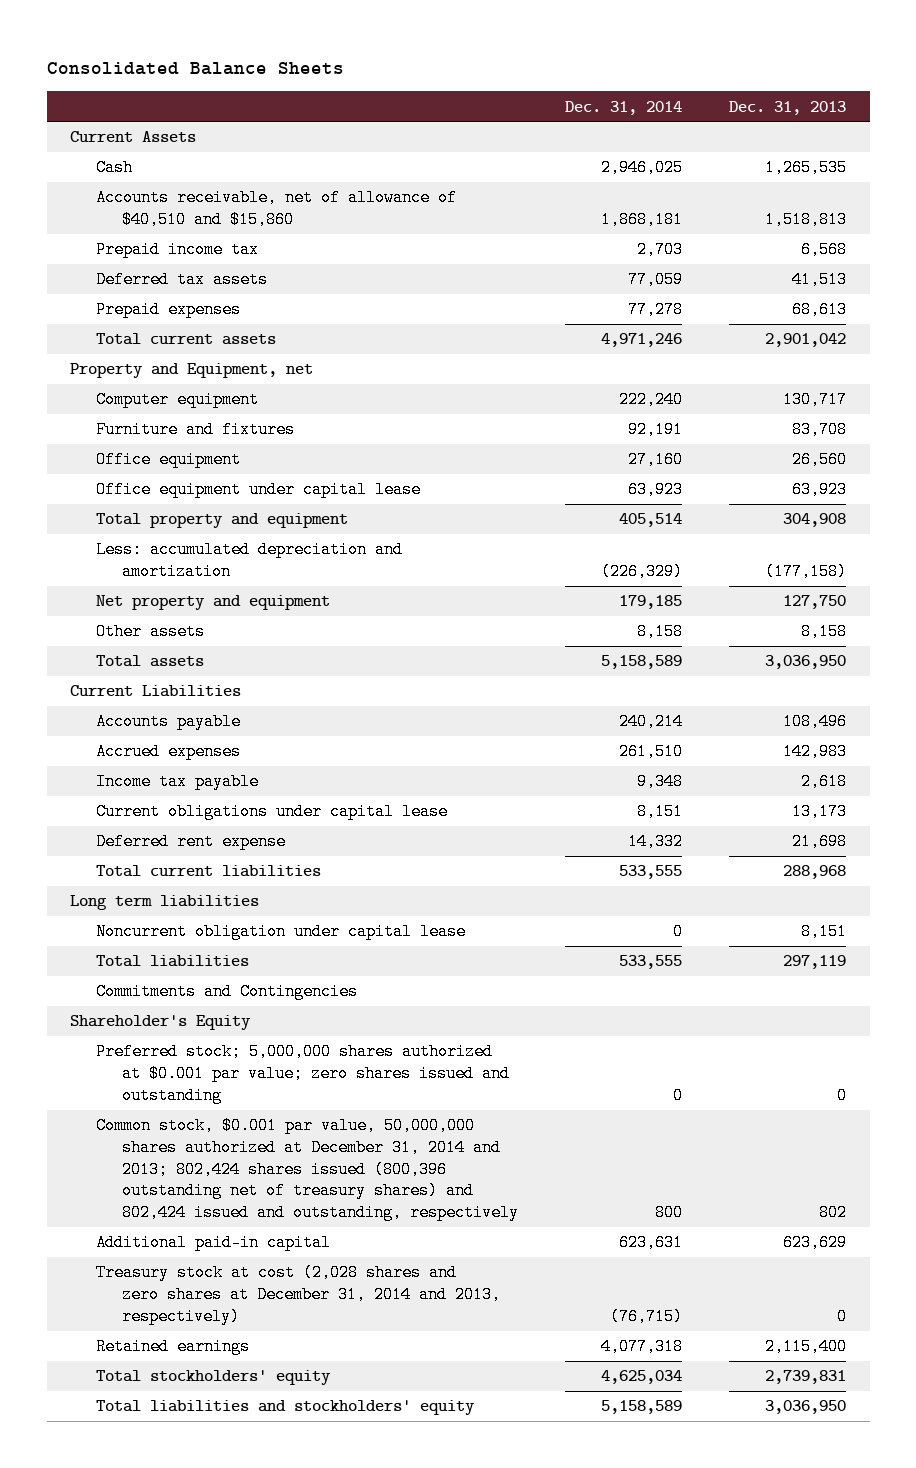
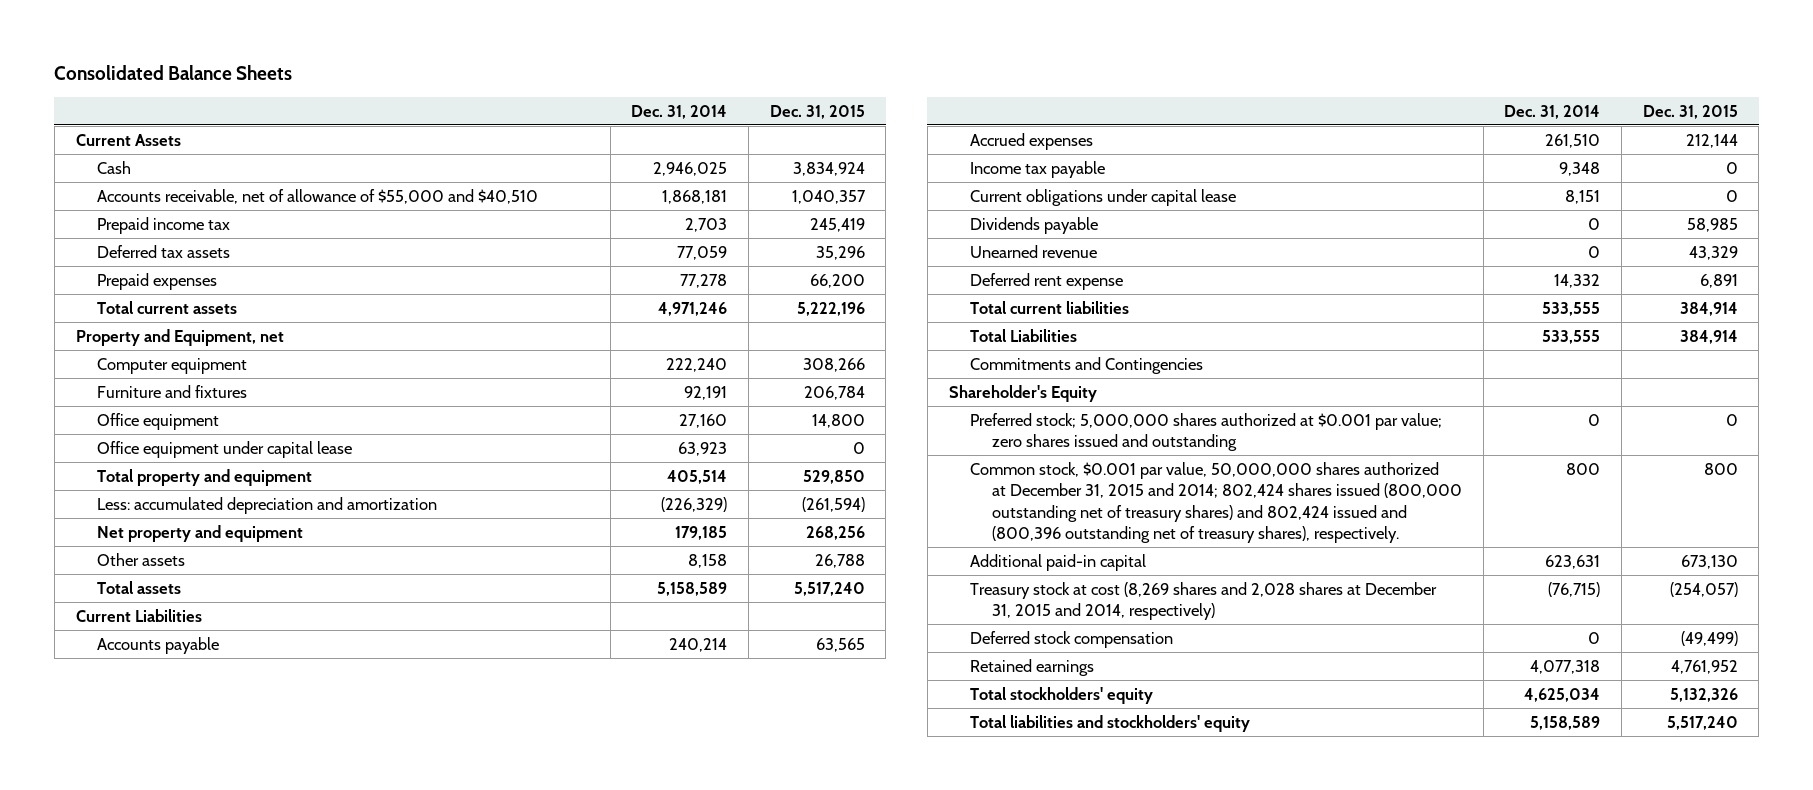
- | Dec. 31, 2014 | Dec. 31, 2013
+ | Dec. 31, 2014 | Dec. 31, 2015
- Accounts receivable, net of allowance of $40,510 and $15,860 | 1,868,181 | 1,518,813
+ Accounts receivable, net of allowance of $55,000 and $40,510 | 1,868,181 | 1,040,357
+ Dividends payable | 0 | 58,985
+ Unearned revenue | 0 | 43,329
- Long term liabilities
- Noncurrent obligation under capital lease | 0 | 8,151
- Total liabilities | 533,555 | 297,119
+ Total Liabilities | 533,555 | 384,914
- Common stock, $0.001 par value, 50,000,000 shares authorized at December 31, 2014 and 2013; 802,424 shares issued (800,396 outstanding net of treasury shares) and 802,424 issued and outstanding, respectively | 800 | 802
+ Common stock, $0.001 par value, 50,000,000 shares authorized at December 31, 2015 and 2014; 802,424 shares issued (800,000 outstanding net of treasury shares) and 802,424 issued and (800,396 outstanding net of treasury shares), respectively. | 800 | 800
- Treasury stock at cost (2,028 shares and zero shares at December 31, 2014 and 2013, respectively) | (76,715) | 0
+ Treasury stock at cost (8,269 shares and 2,028 shares at December 31, 2015 and 2014, respectively) | (76,715) | (254,057)
+ Deferred stock compensation | 0 | (49,499)

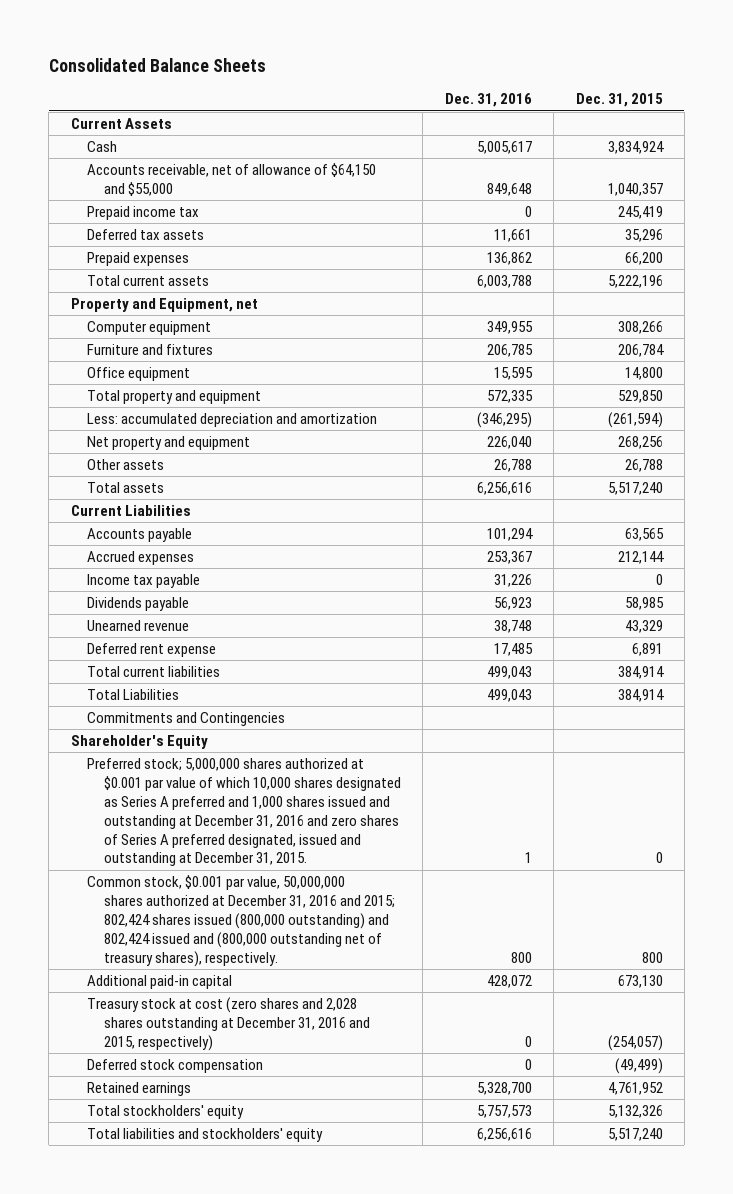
- | Dec. 31, 2014 | Dec. 31, 2015
+ | Dec. 31, 2016 | Dec. 31, 2015
- Accounts receivable, net of allowance of $55,000 and $40,510 | 1,868,181 | 1,040,357
+ Accounts receivable, net of allowance of $64,150 and $55,000 | 849,648 | 1,040,357
- Office equipment under capital lease | 63,923 | 0
- Current obligations under capital lease | 8,151 | 0
- Preferred stock; 5,000,000 shares authorized at $0.001 par value; zero shares issued and outstanding | 0 | 0
- Common stock, $0.001 par value, 50,000,000 shares authorized at December 31, 2015 and 2014; 802,424 shares issued (800,000 outstanding net of treasury shares) and 802,424 issued and (800,396 outstanding net of treasury shares), respectively. | 800 | 800
+ Preferred stock; 5,000,000 shares authorized at $0.001 par value of which 10,000 shares designated as Series A preferred and 1,000 shares issued and outstanding at December 31, 2016 and zero shares of Series A preferred designated, issued and outstanding at December 31, 2015. | 1 | 0
+ Common stock, $0.001 par value, 50,000,000 shares authorized at December 31, 2016 and 2015; 802,424 shares issued (800,000 outstanding) and 802,424 issued and (800,000 outstanding net of treasury shares), respectively. | 800 | 800
- Treasury stock at cost (8,269 shares and 2,028 shares at December 31, 2015 and 2014, respectively) | (76,715) | (254,057)
+ Treasury stock at cost (zero shares and 2,028 shares outstanding at December 31, 2016 and 2015, respectively) | 0 | (254,057)

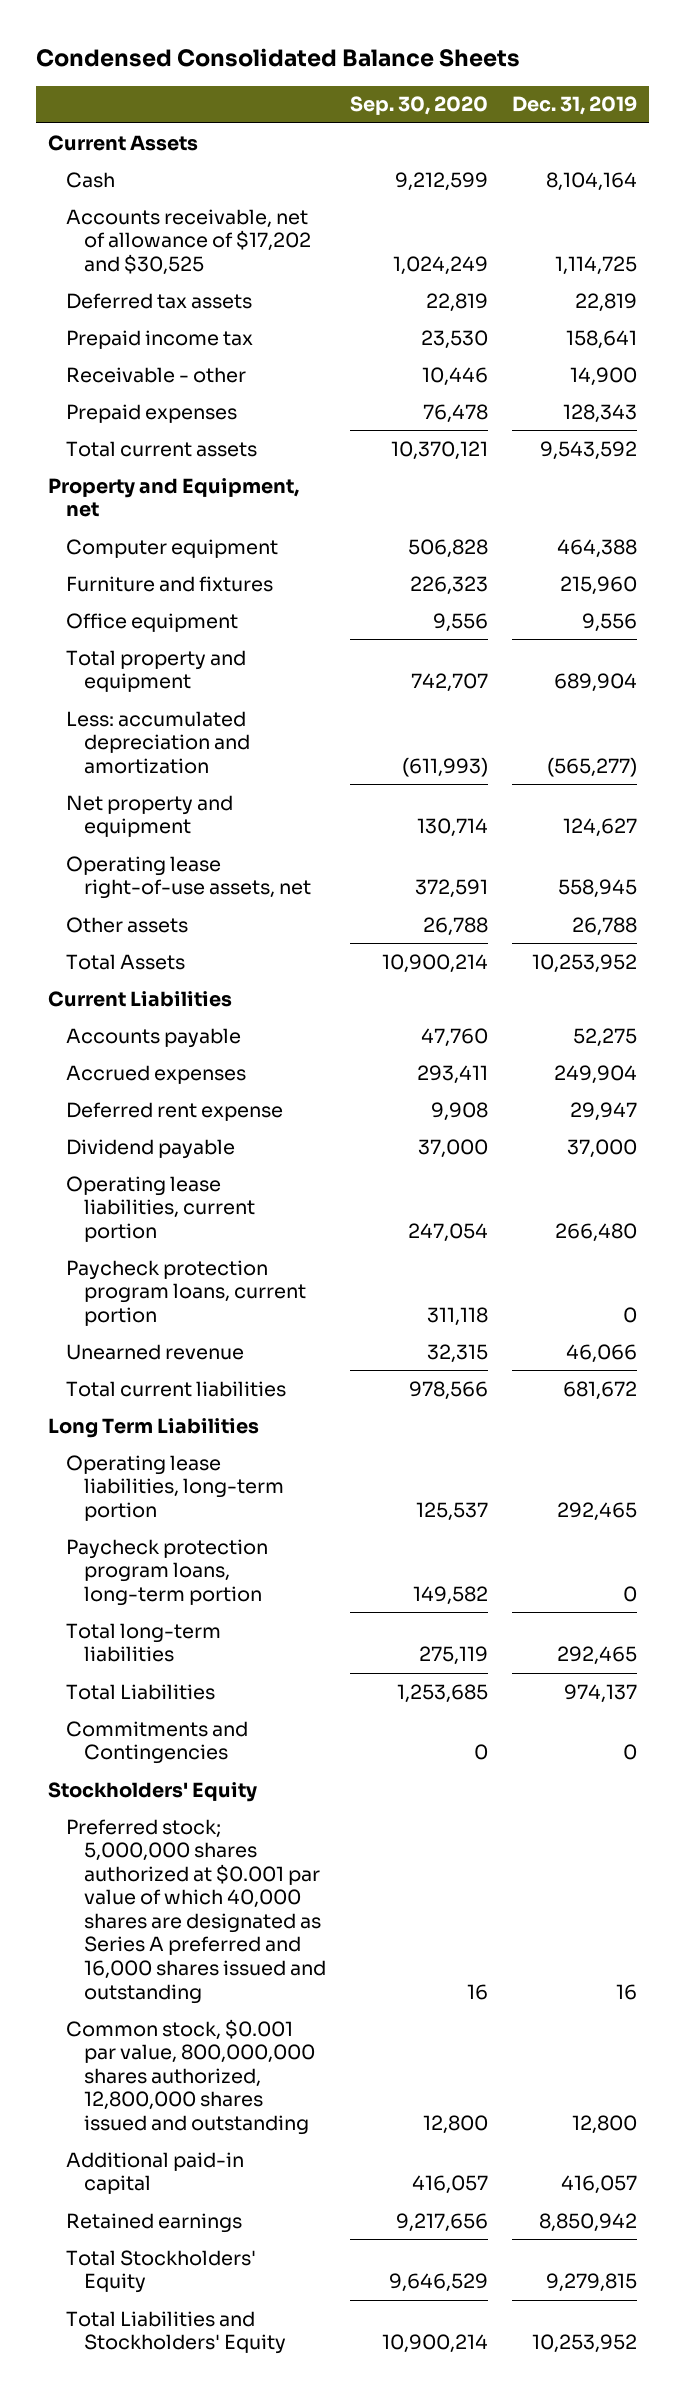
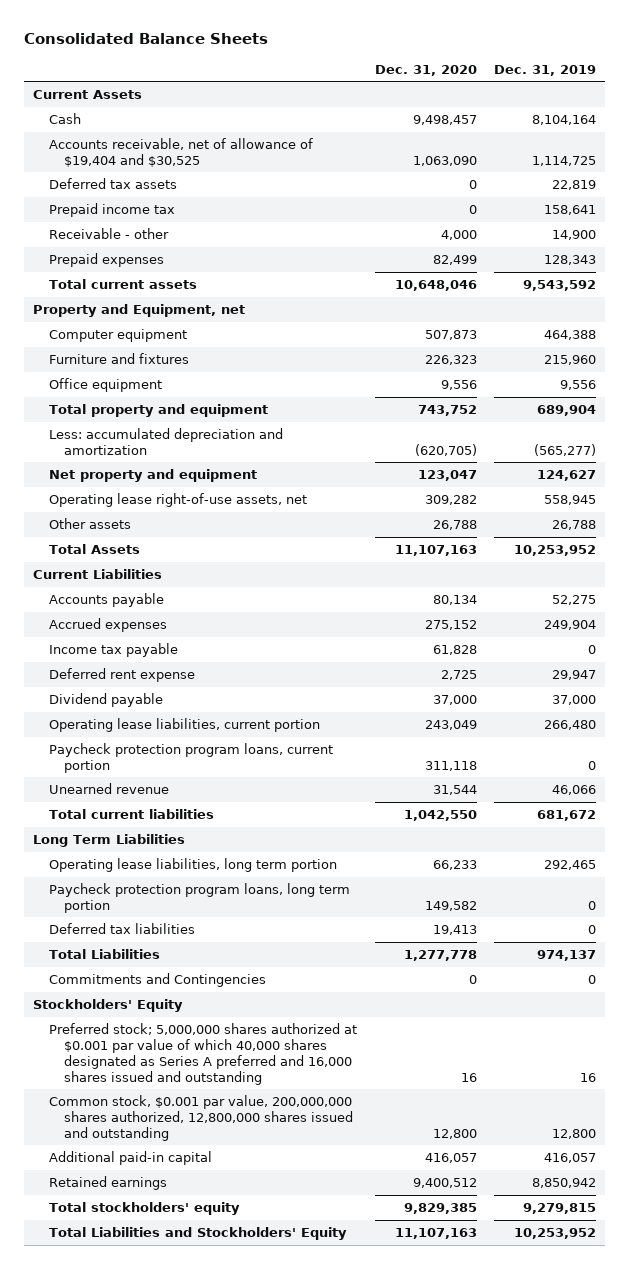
- Condensed Consolidated Balance Sheets
+ Consolidated Balance Sheets
- | Sep. 30, 2020 | Dec. 31, 2019
+ | Dec. 31, 2020 | Dec. 31, 2019
- Accounts receivable, net of allowance of $17,202 and $30,525 | 1,024,249 | 1,114,725
+ Accounts receivable, net of allowance of $19,404 and $30,525 | 1,063,090 | 1,114,725
+ Income tax payable | 61,828 | 0
- Operating lease liabilities, long-term portion | 125,537 | 292,465
- Paycheck protection program loans, long-term portion | 149,582 | 0
- Total long-term liabilities | 275,119 | 292,465
+ Operating lease liabilities, long term portion | 66,233 | 292,465
+ Paycheck protection program loans, long term portion | 149,582 | 0
+ Deferred tax liabilities | 19,413 | 0
- Preferred stock; 5,000,000 shares authorized at $0.001 par value of which 40,000 shares are designated as Series A preferred and 16,000 shares issued and outstanding | 16 | 16
- Common stock, $0.001 par value, 800,000,000 shares authorized, 12,800,000 shares issued and outstanding | 12,800 | 12,800
+ Preferred stock; 5,000,000 shares authorized at $0.001 par value of which 40,000 shares designated as Series A preferred and 16,000 shares issued and outstanding | 16 | 16
+ Common stock, $0.001 par value, 200,000,000 shares authorized, 12,800,000 shares issued and outstanding | 12,800 | 12,800
- Total Stockholders' Equity | 9,646,529 | 9,279,815
+ Total stockholders' equity | 9,829,385 | 9,279,815

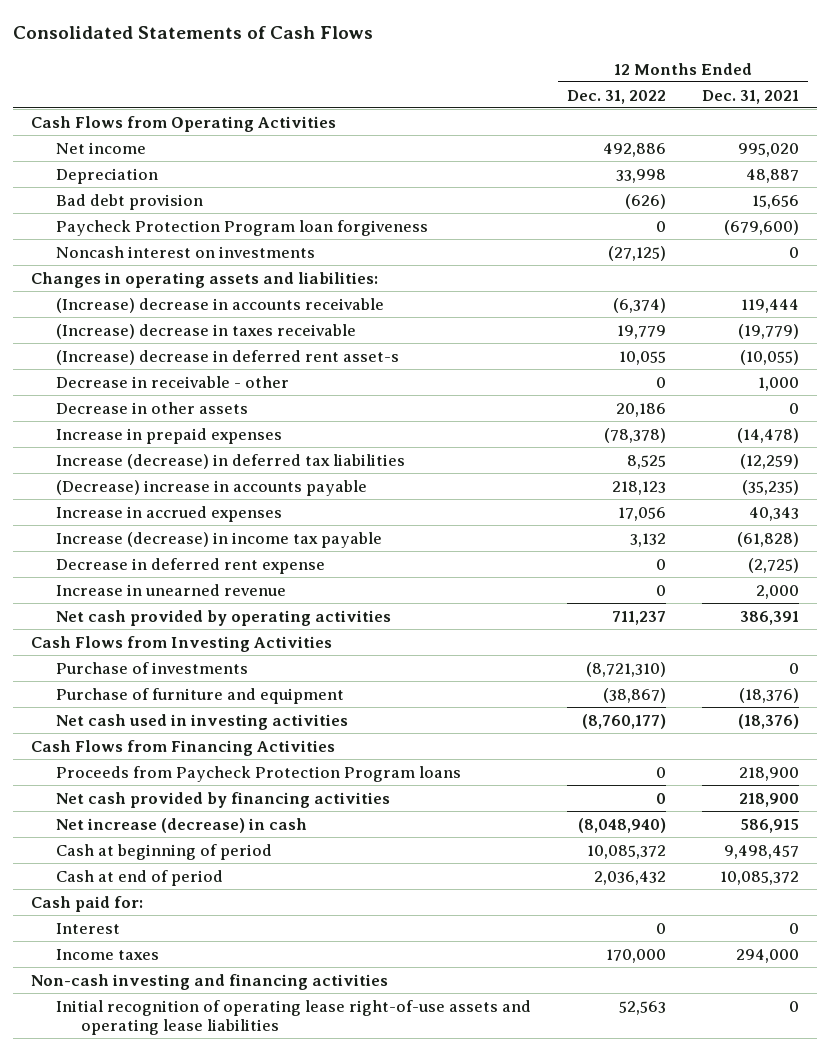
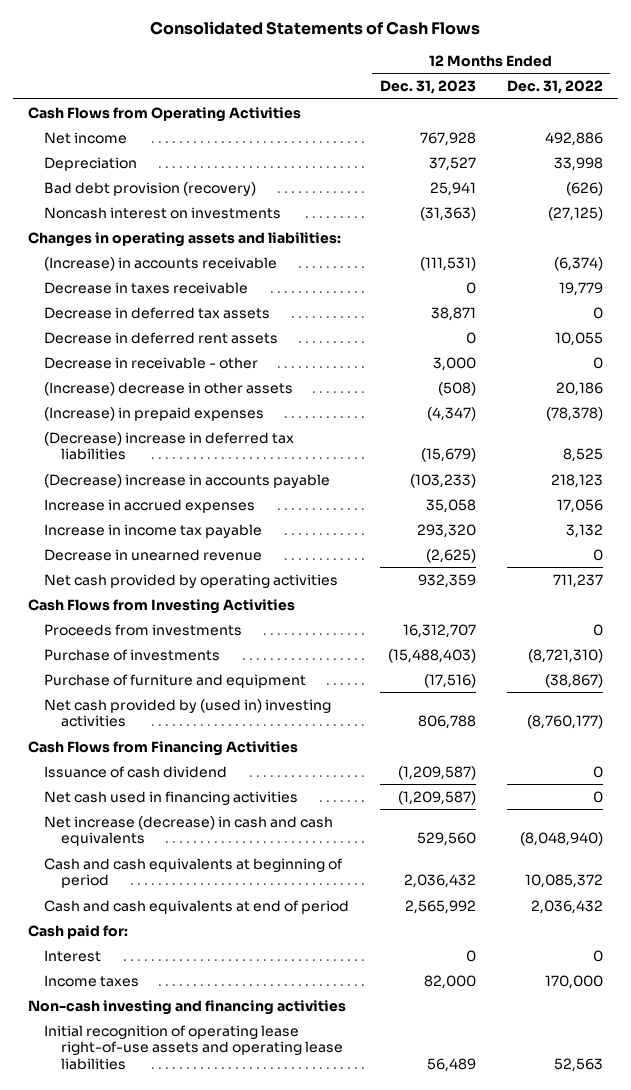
- | 12 Months Ended Dec. 31, 2022 | 12 Months Ended Dec. 31, 2021
+ | 12 Months Ended Dec. 31, 2023 | 12 Months Ended Dec. 31, 2022
- Bad debt provision | (626) | 15,656
- Paycheck Protection Program loan forgiveness | 0 | (679,600)
+ Bad debt provision (recovery) | 25,941 | (626)
- (Increase) decrease in accounts receivable | (6,374) | 119,444
- (Increase) decrease in taxes receivable | 19,779 | (19,779)
- (Increase) decrease in deferred rent asset-s | 10,055 | (10,055)
+ (Increase) in accounts receivable | (111,531) | (6,374)
+ Decrease in taxes receivable | 0 | 19,779
+ Decrease in deferred tax assets | 38,871 | 0
+ Decrease in deferred rent assets | 0 | 10,055
- Decrease in other assets | 20,186 | 0
- Increase in prepaid expenses | (78,378) | (14,478)
- Increase (decrease) in deferred tax liabilities | 8,525 | (12,259)
+ (Increase) decrease in other assets | (508) | 20,186
+ (Increase) in prepaid expenses | (4,347) | (78,378)
+ (Decrease) increase in deferred tax liabilities | (15,679) | 8,525
- Increase (decrease) in income tax payable | 3,132 | (61,828)
- Decrease in deferred rent expense | 0 | (2,725)
- Increase in unearned revenue | 0 | 2,000
+ Increase in income tax payable | 293,320 | 3,132
+ Decrease in unearned revenue | (2,625) | 0
+ Proceeds from investments | 16,312,707 | 0
- Net cash used in investing activities | (8,760,177) | (18,376)
+ Net cash provided by (used in) investing activities | 806,788 | (8,760,177)
- Proceeds from Paycheck Protection Program loans | 0 | 218,900
- Net cash provided by financing activities | 0 | 218,900
- Net increase (decrease) in cash | (8,048,940) | 586,915
- Cash at beginning of period | 10,085,372 | 9,498,457
- Cash at end of period | 2,036,432 | 10,085,372
+ Issuance of cash dividend | (1,209,587) | 0
+ Net cash used in financing activities | (1,209,587) | 0
+ Net increase (decrease) in cash and cash equivalents | 529,560 | (8,048,940)
+ Cash and cash equivalents at beginning of period | 2,036,432 | 10,085,372
+ Cash and cash equivalents at end of period | 2,565,992 | 2,036,432

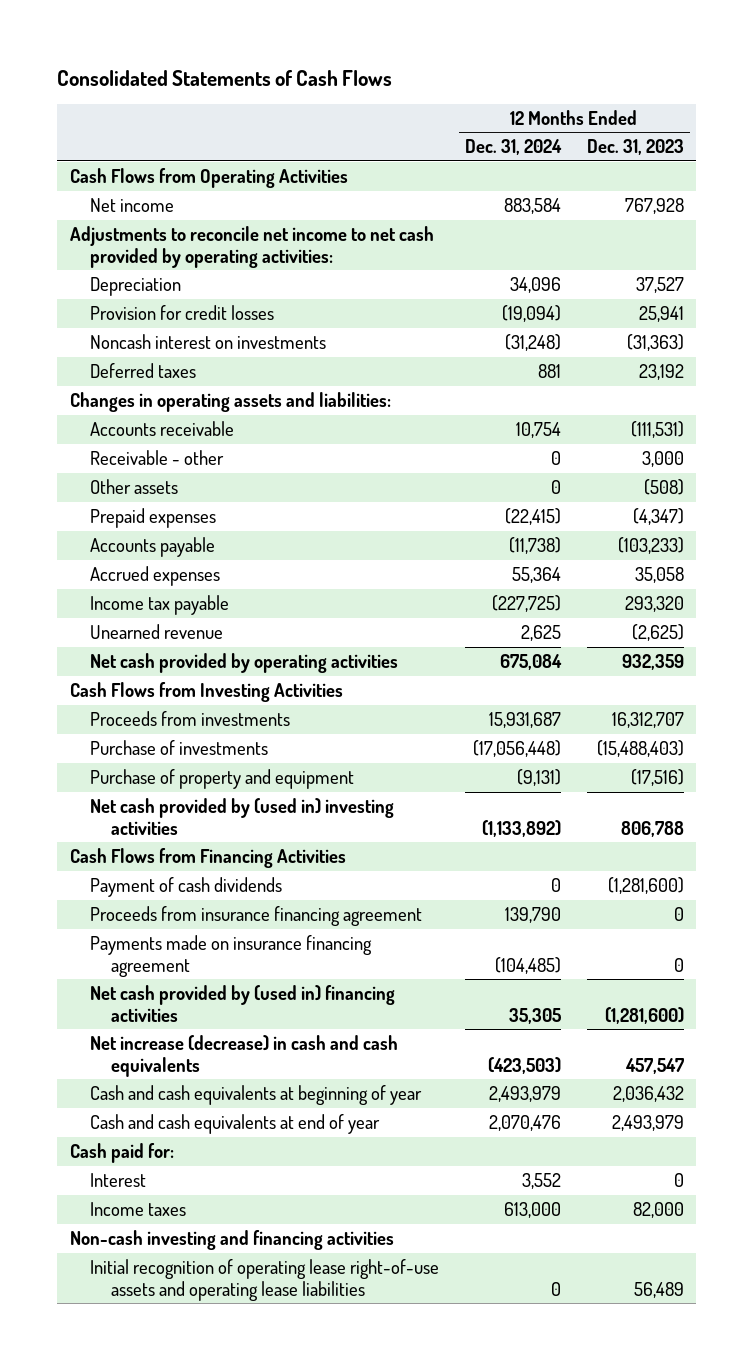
- | 12 Months Ended Dec. 31, 2023 | 12 Months Ended Dec. 31, 2022
+ | 12 Months Ended Dec. 31, 2024 | 12 Months Ended Dec. 31, 2023
+ Adjustments to reconcile net income to net cash provided by operating activities:
- Bad debt provision (recovery) | 25,941 | (626)
+ Provision for credit losses | (19,094) | 25,941
+ Deferred taxes | 881 | 23,192
- (Increase) in accounts receivable | (111,531) | (6,374)
- Decrease in taxes receivable | 0 | 19,779
- Decrease in deferred tax assets | 38,871 | 0
- Decrease in deferred rent assets | 0 | 10,055
- Decrease in receivable - other | 3,000 | 0
- (Increase) decrease in other assets | (508) | 20,186
- (Increase) in prepaid expenses | (4,347) | (78,378)
- (Decrease) increase in deferred tax liabilities | (15,679) | 8,525
- (Decrease) increase in accounts payable | (103,233) | 218,123
- Increase in accrued expenses | 35,058 | 17,056
- Increase in income tax payable | 293,320 | 3,132
- Decrease in unearned revenue | (2,625) | 0
+ Accounts receivable | 10,754 | (111,531)
+ Receivable - other | 0 | 3,000
+ Other assets | 0 | (508)
+ Prepaid expenses | (22,415) | (4,347)
+ Accounts payable | (11,738) | (103,233)
+ Accrued expenses | 55,364 | 35,058
+ Income tax payable | (227,725) | 293,320
+ Unearned revenue | 2,625 | (2,625)
- Purchase of furniture and equipment | (17,516) | (38,867)
+ Purchase of property and equipment | (9,131) | (17,516)
- Issuance of cash dividend | (1,209,587) | 0
- Net cash used in financing activities | (1,209,587) | 0
- Net increase (decrease) in cash and cash equivalents | 529,560 | (8,048,940)
- Cash and cash equivalents at beginning of period | 2,036,432 | 10,085,372
- Cash and cash equivalents at end of period | 2,565,992 | 2,036,432
+ Payment of cash dividends | 0 | (1,281,600)
+ Proceeds from insurance financing agreement | 139,790 | 0
+ Payments made on insurance financing agreement | (104,485) | 0
+ Net cash provided by (used in) financing activities | 35,305 | (1,281,600)
+ Net increase (decrease) in cash and cash equivalents | (423,503) | 457,547
+ Cash and cash equivalents at beginning of year | 2,493,979 | 2,036,432
+ Cash and cash equivalents at end of year | 2,070,476 | 2,493,979

